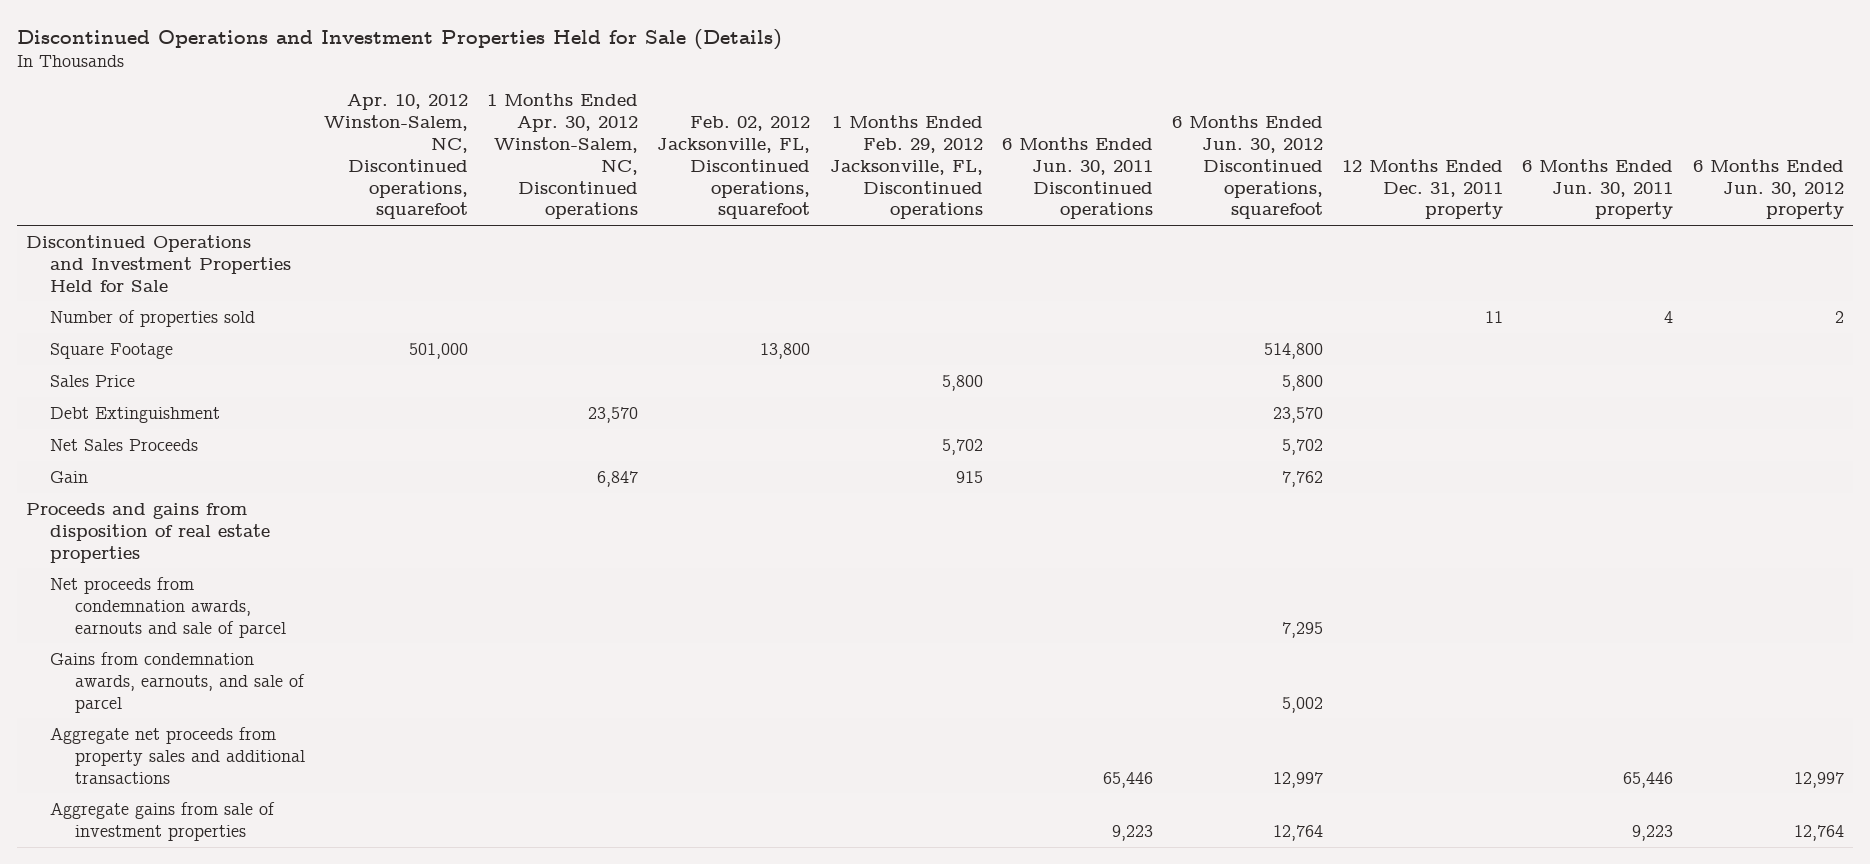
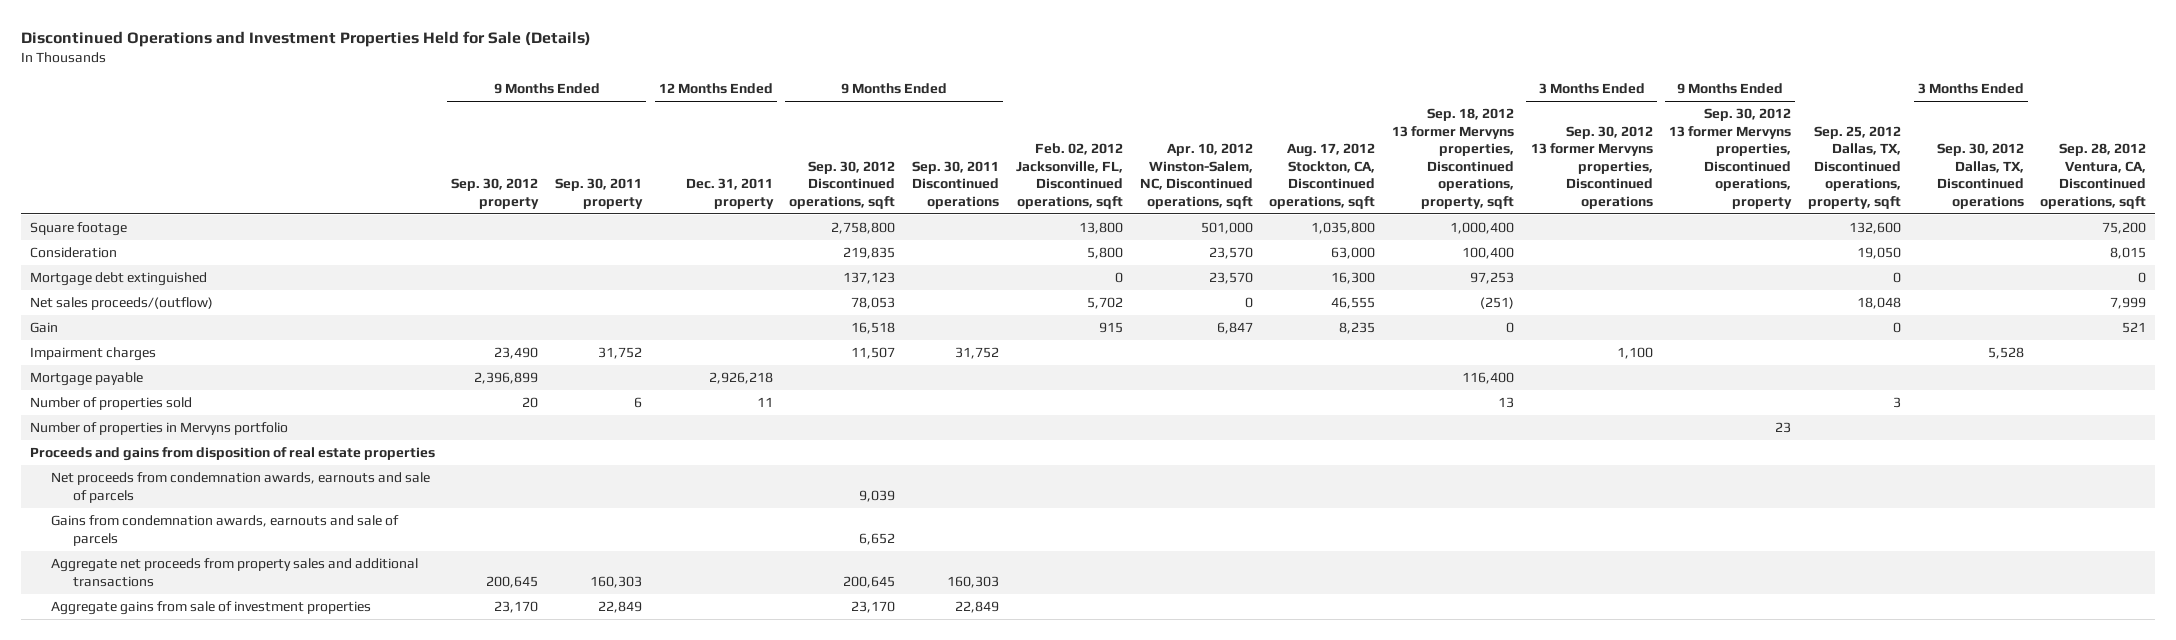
- | Apr. 10, 2012 Winston-Salem, NC, Discontinued operations, squarefoot | 1 Months Ended Apr. 30, 2012 Winston-Salem, NC, Discontinued operations | Feb. 02, 2012 Jacksonville, FL, Discontinued operations, squarefoot | 1 Months Ended Feb. 29, 2012 Jacksonville, FL, Discontinued operations | 6 Months Ended Jun. 30, 2011 Discontinued operations | 6 Months Ended Jun. 30, 2012 Discontinued operations, squarefoot | 12 Months Ended Dec. 31, 2011 property | 6 Months Ended Jun. 30, 2011 property | 6 Months Ended Jun. 30, 2012 property
+ | 9 Months Ended Sep. 30, 2012 property | 9 Months Ended Sep. 30, 2011 property | 12 Months Ended Dec. 31, 2011 property | 9 Months Ended Sep. 30, 2012 Discontinued operations, sqft | 9 Months Ended Sep. 30, 2011 Discontinued operations | Feb. 02, 2012 Jacksonville, FL, Discontinued operations, sqft | Apr. 10, 2012 Winston-Salem, NC, Discontinued operations, sqft | Aug. 17, 2012 Stockton, CA, Discontinued operations, sqft | Sep. 18, 2012 13 former Mervyns properties, Discontinued operations, property, sqft | 3 Months Ended Sep. 30, 2012 13 former Mervyns properties, Discontinued operations | 9 Months Ended Sep. 30, 2012 13 former Mervyns properties, Discontinued operations, property | Sep. 25, 2012 Dallas, TX, Discontinued operations, property, sqft | 3 Months Ended Sep. 30, 2012 Dallas, TX, Discontinued operations | Sep. 28, 2012 Ventura, CA, Discontinued operations, sqft
- Discontinued Operations and Investment Properties Held for Sale
- Square Footage | 501,000 | | 13,800 | | | 514,800 | | |
- Sales Price | | | | 5,800 | | 5,800 | | |
- Debt Extinguishment | | 23,570 | | | | 23,570 | | |
- Net Sales Proceeds | | | | 5,702 | | 5,702 | | |
+ Square footage | | | | 2,758,800 | | 13,800 | 501,000 | 1,035,800 | 1,000,400 | | | 132,600 | | 75,200
+ Consideration | | | | 219,835 | | 5,800 | 23,570 | 63,000 | 100,400 | | | 19,050 | | 8,015
+ Mortgage debt extinguished | | | | 137,123 | | 0 | 23,570 | 16,300 | 97,253 | | | 0 | | 0
+ Net sales proceeds/(outflow) | | | | 78,053 | | 5,702 | 0 | 46,555 | (251) | | | 18,048 | | 7,999
+ Impairment charges | 23,490 | 31,752 | | 11,507 | 31,752 | | | | | 1,100 | | | 5,528 |
+ Mortgage payable | 2,396,899 | | 2,926,218 | | | | | | 116,400 | | | | |
moved down: Number of properties sold | 20 | 6 | 11 | | | | | | 13 | | | 3 | |
+ Number of properties in Mervyns portfolio | | | | | | | | | | | 23 | | |
- Net proceeds from condemnation awards, earnouts and sale of parcel | | | | | | 7,295 | | |
- Gains from condemnation awards, earnouts, and sale of parcel | | | | | | 5,002 | | |
+ Net proceeds from condemnation awards, earnouts and sale of parcels | | | | 9,039 | | | | | | | | | |
+ Gains from condemnation awards, earnouts and sale of parcels | | | | 6,652 | | | | | | | | | |

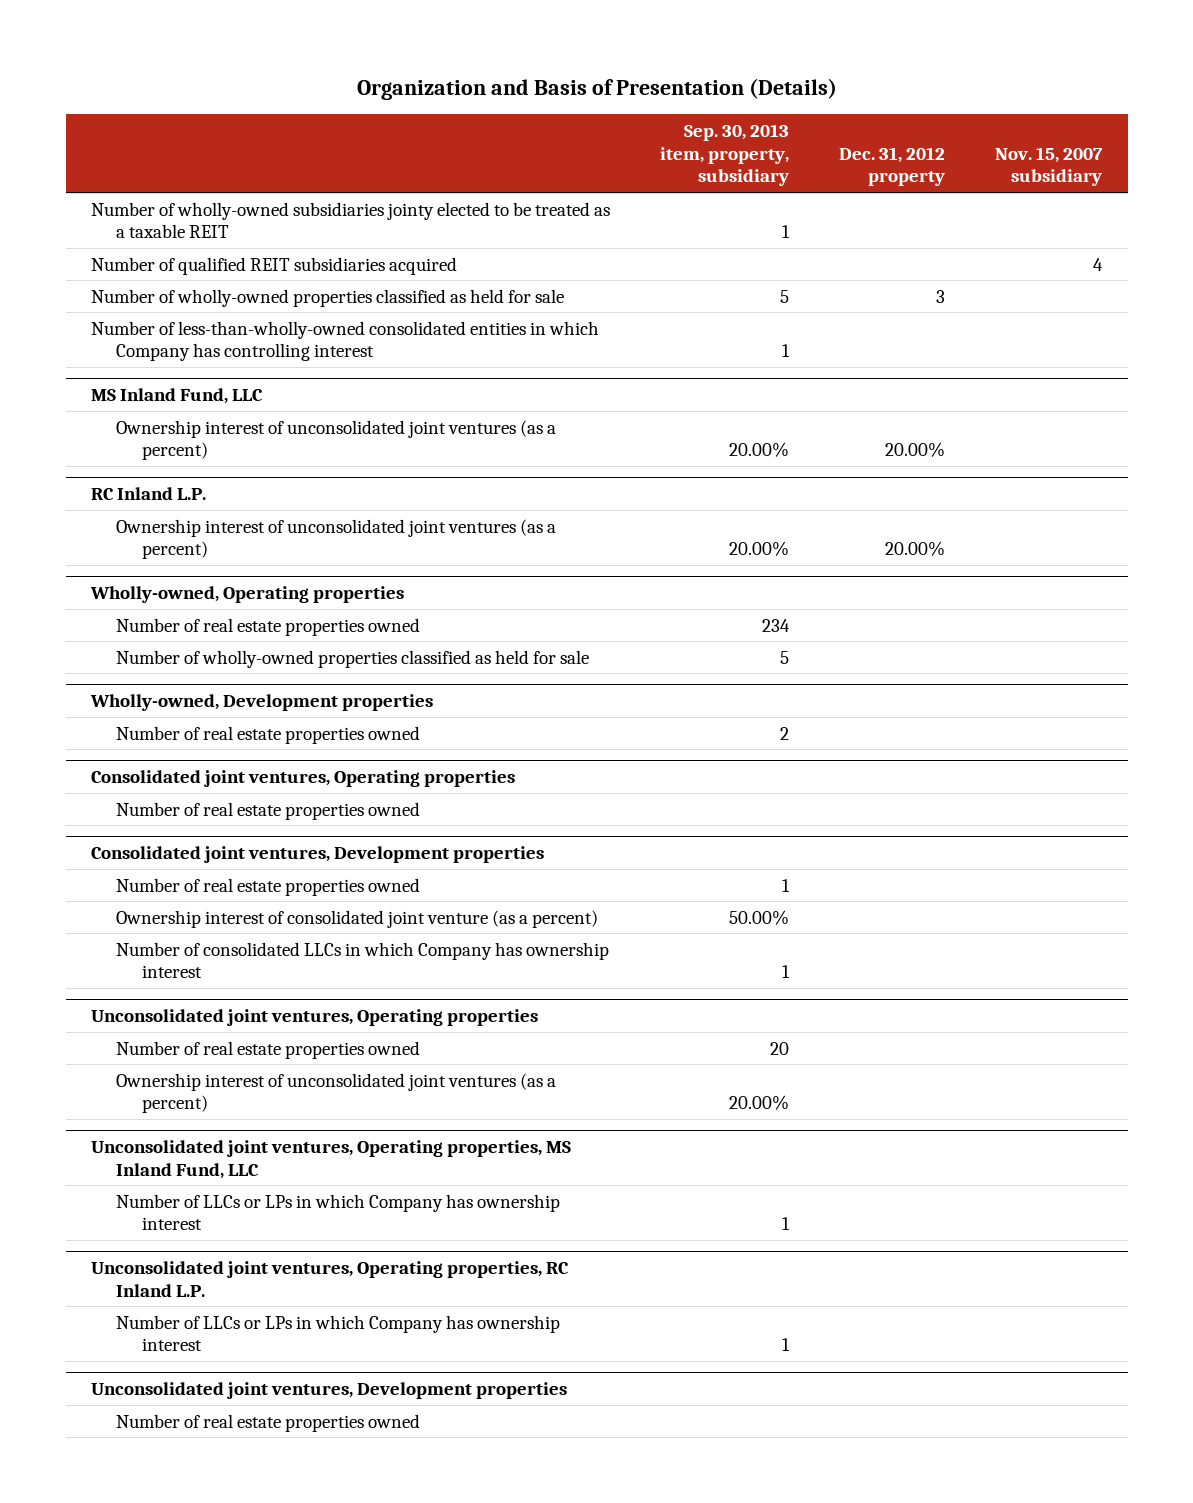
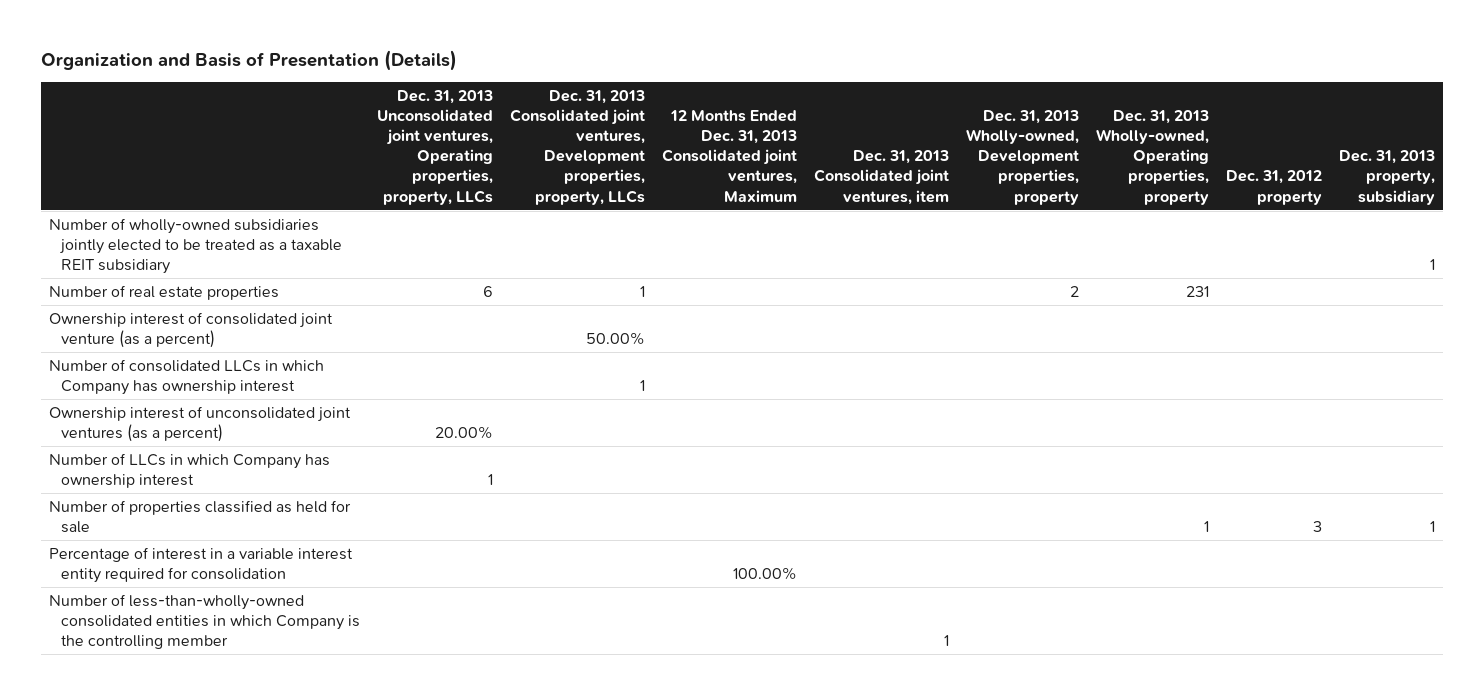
- | Sep. 30, 2013 item, property, subsidiary | Dec. 31, 2012 property | Nov. 15, 2007 subsidiary
+ | Dec. 31, 2013 Unconsolidated joint ventures, Operating properties, property, LLCs | Dec. 31, 2013 Consolidated joint ventures, Development properties, property, LLCs | 12 Months Ended Dec. 31, 2013 Consolidated joint ventures, Maximum | Dec. 31, 2013 Consolidated joint ventures, item | Dec. 31, 2013 Wholly-owned, Development properties, property | Dec. 31, 2013 Wholly-owned, Operating properties, property | Dec. 31, 2012 property | Dec. 31, 2013 property, subsidiary
- Number of wholly-owned subsidiaries jointy elected to be treated as a taxable REIT | 1 | |
- Number of qualified REIT subsidiaries acquired | | | 4
- Number of wholly-owned properties classified as held for sale | 5 | 3 |
- Number of less-than-wholly-owned consolidated entities in which Company has controlling interest | 1 | |
- MS Inland Fund, LLC
- Ownership interest of unconsolidated joint ventures (as a percent) | 20.00% | 20.00% |
- RC Inland L.P.
- Ownership interest of unconsolidated joint ventures (as a percent) | 20.00% | 20.00% |
- Wholly-owned, Operating properties
- Number of real estate properties owned | 234 | |
- Number of wholly-owned properties classified as held for sale | 5 | |
- Wholly-owned, Development properties
- Number of real estate properties owned | 2 | |
- Consolidated joint ventures, Operating properties
- Number of real estate properties owned
- Consolidated joint ventures, Development properties
- Number of real estate properties owned | 1 | |
- Ownership interest of consolidated joint venture (as a percent) | 50.00% | |
- Number of consolidated LLCs in which Company has ownership interest | 1 | |
- Unconsolidated joint ventures, Operating properties
- Number of real estate properties owned | 20 | |
- Ownership interest of unconsolidated joint ventures (as a percent) | 20.00% | |
- Unconsolidated joint ventures, Operating properties, MS Inland Fund, LLC
- Number of LLCs or LPs in which Company has ownership interest | 1 | |
- Unconsolidated joint ventures, Operating properties, RC Inland L.P.
- Number of LLCs or LPs in which Company has ownership interest | 1 | |
- Unconsolidated joint ventures, Development properties
- Number of real estate properties owned
+ Number of wholly-owned subsidiaries jointly elected to be treated as a taxable REIT subsidiary | | | | | | | | 1
+ Number of real estate properties | 6 | 1 | | | 2 | 231 | |
+ Ownership interest of consolidated joint venture (as a percent) | | 50.00% | | | | | |
+ Number of consolidated LLCs in which Company has ownership interest | | 1 | | | | | |
+ Ownership interest of unconsolidated joint ventures (as a percent) | 20.00% | | | | | | |
+ Number of LLCs in which Company has ownership interest | 1 | | | | | | |
+ Number of properties classified as held for sale | | | | | | 1 | 3 | 1
+ Percentage of interest in a variable interest entity required for consolidation | | | 100.00% | | | | |
+ Number of less-than-wholly-owned consolidated entities in which Company is the controlling member | | | | 1 | | | |

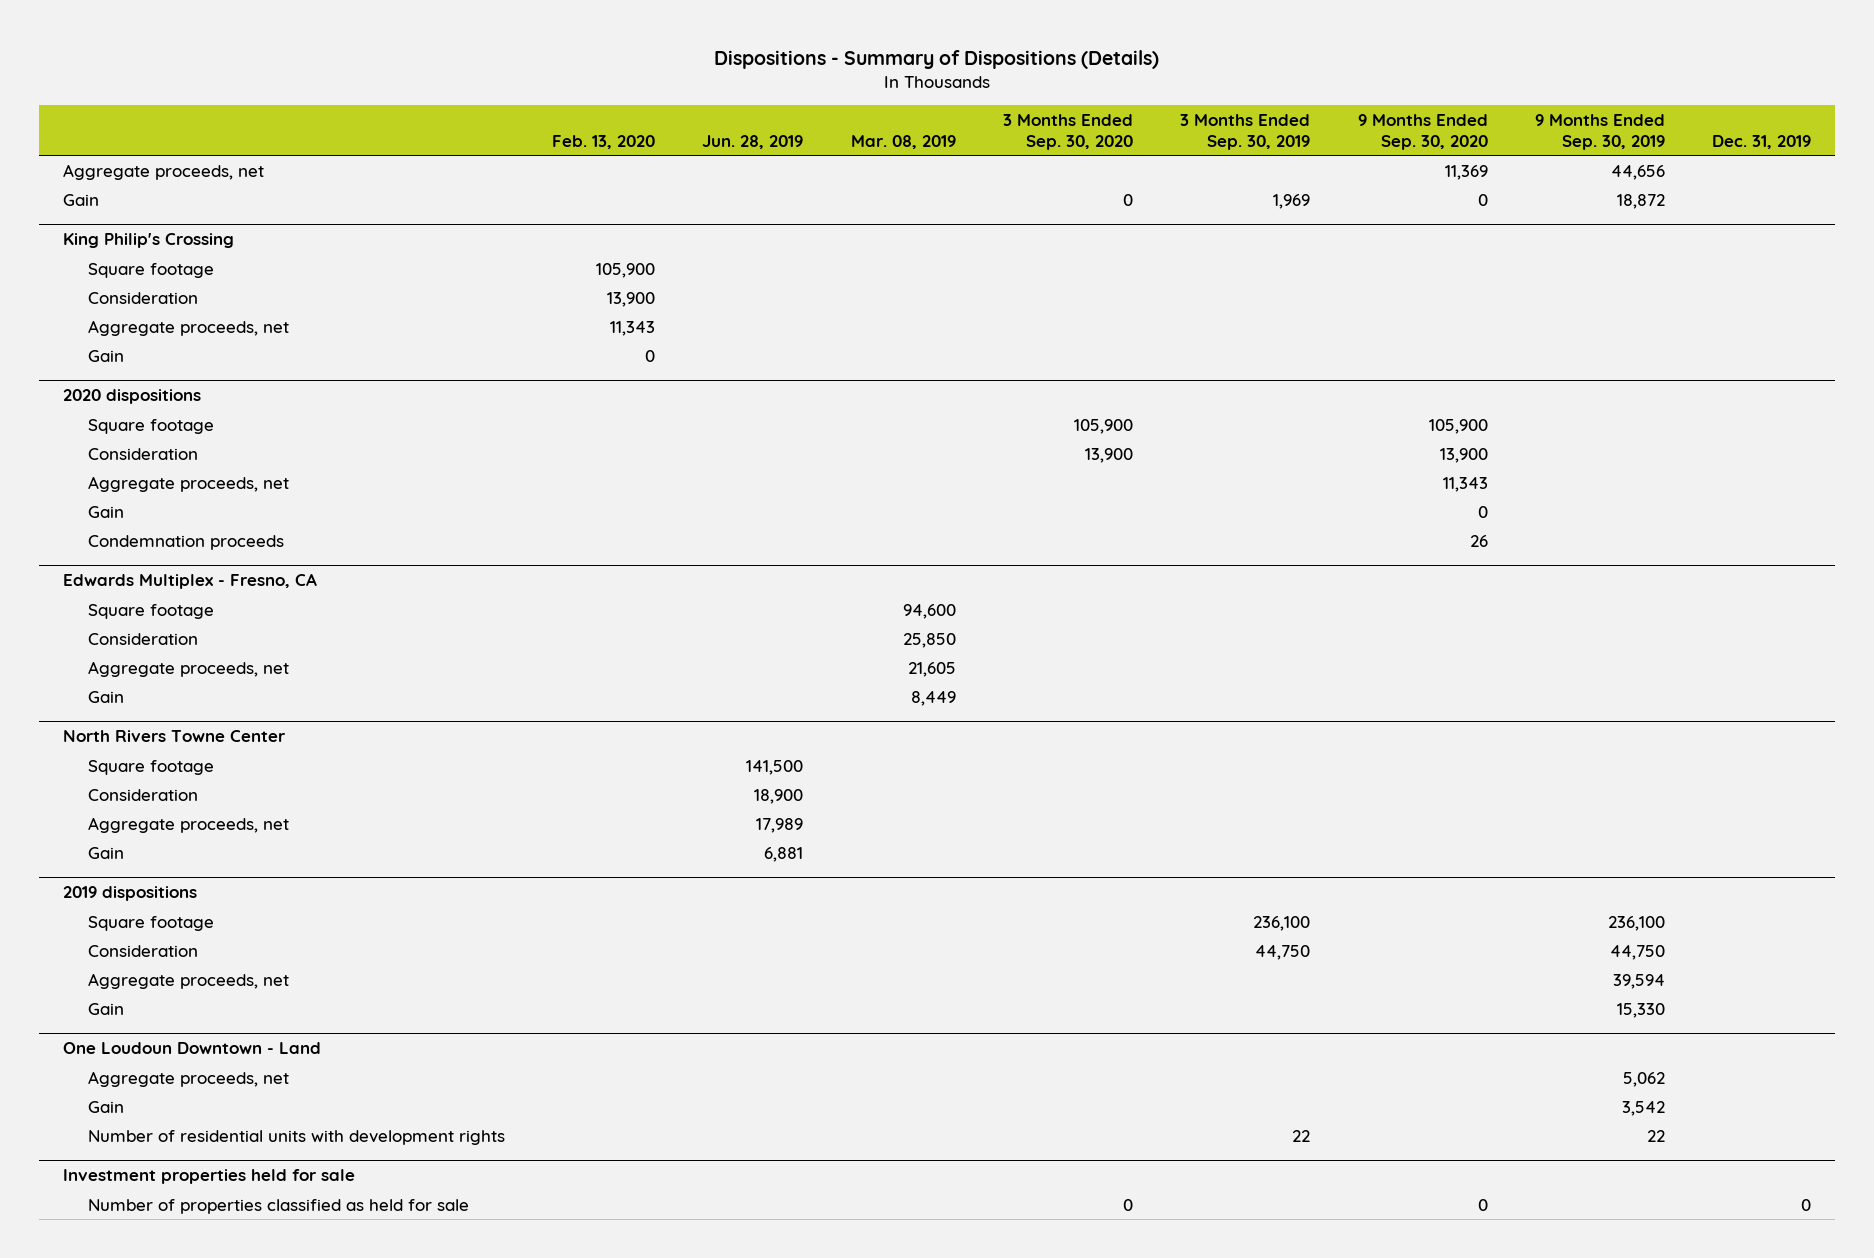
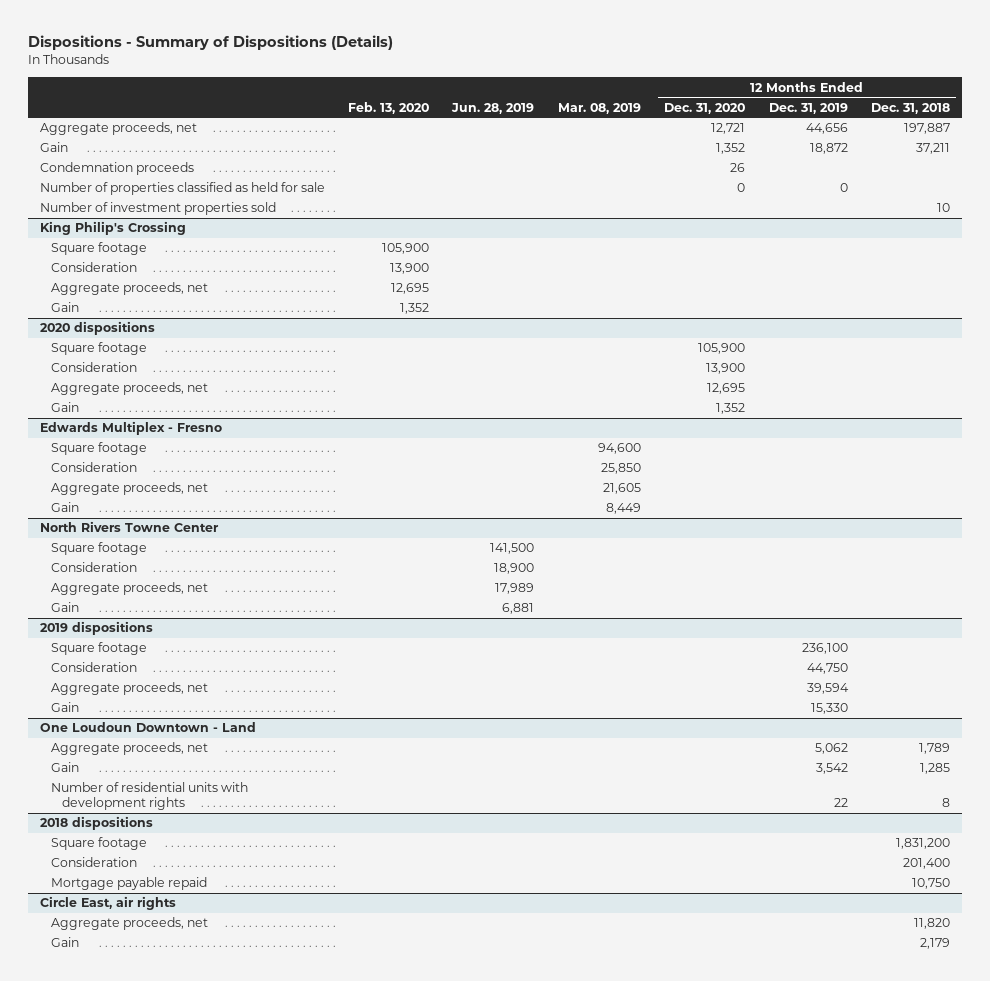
- | Feb. 13, 2020 | Jun. 28, 2019 | Mar. 08, 2019 | 3 Months Ended Sep. 30, 2020 | 3 Months Ended Sep. 30, 2019 | 9 Months Ended Sep. 30, 2020 | 9 Months Ended Sep. 30, 2019 | Dec. 31, 2019
+ | Feb. 13, 2020 | Jun. 28, 2019 | Mar. 08, 2019 | 12 Months Ended Dec. 31, 2020 | 12 Months Ended Dec. 31, 2019 | 12 Months Ended Dec. 31, 2018
+ Condemnation proceeds | | | | 26 | |
+ Number of properties classified as held for sale | | | | 0 | 0 |
+ Number of investment properties sold | | | | | | 10
@ King Philip's Crossing
- Aggregate proceeds, net | 11,343 | | | | | | |
- Gain | 0 | | | | | | |
+ Aggregate proceeds, net | 12,695 | | | | |
+ Gain | 1,352 | | | | |
@ 2020 dispositions
- Condemnation proceeds | | | | | | 26 | |
- Edwards Multiplex - Fresno, CA
+ Edwards Multiplex - Fresno
- Investment properties held for sale
- Number of properties classified as held for sale | | | | 0 | | 0 | | 0
+ 2018 dispositions
+ Square footage | | | | | | 1,831,200
+ Consideration | | | | | | 201,400
+ Mortgage payable repaid | | | | | | 10,750
+ Circle East, air rights
+ Aggregate proceeds, net | | | | | | 11,820
+ Gain | | | | | | 2,179

